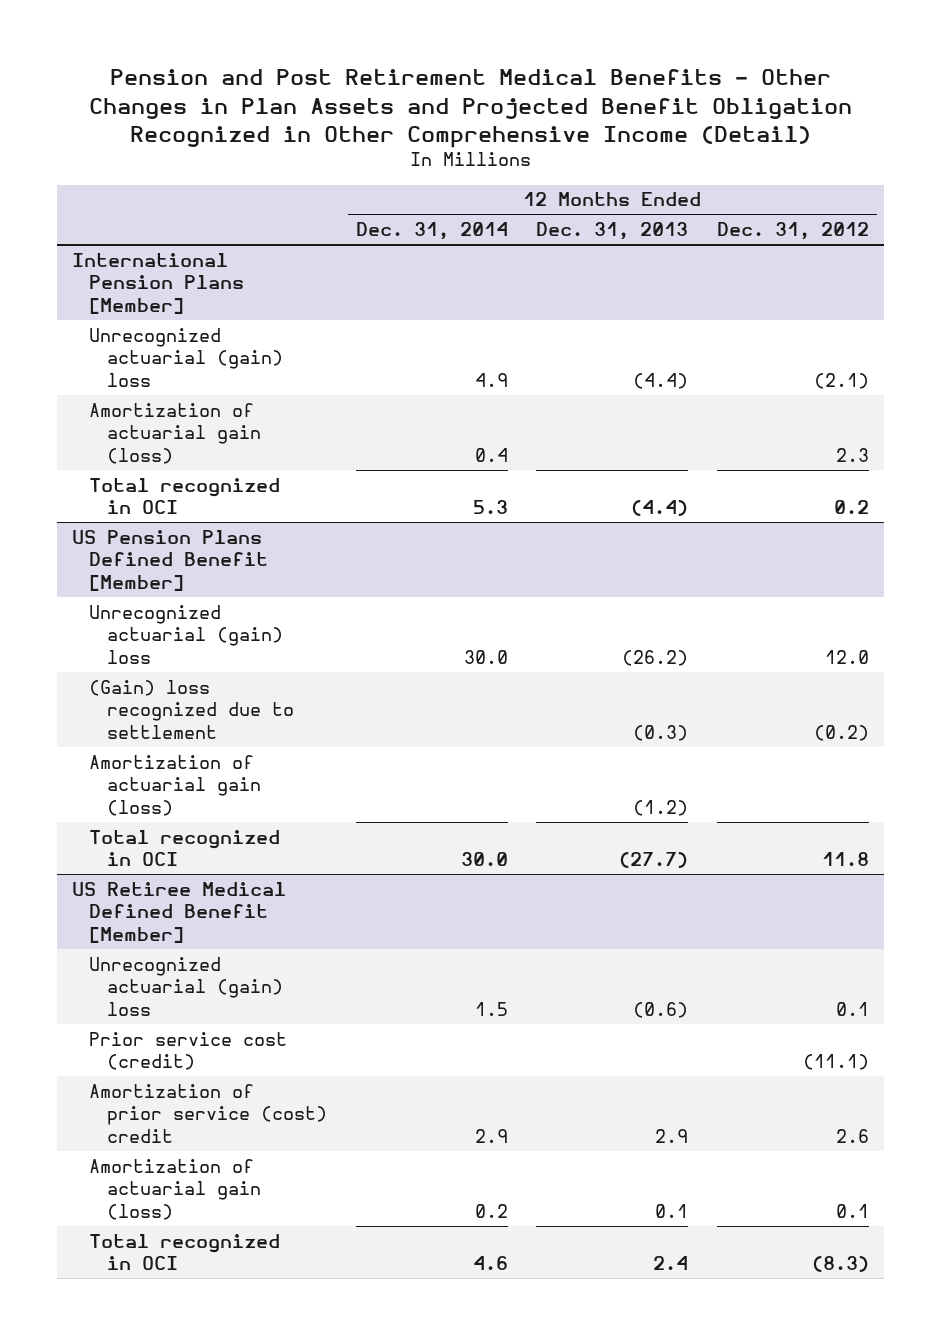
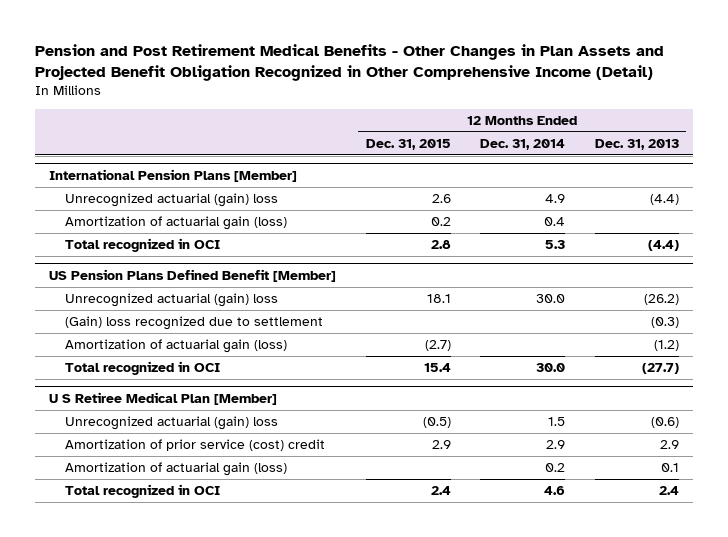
- | 12 Months Ended Dec. 31, 2014 | 12 Months Ended Dec. 31, 2013 | 12 Months Ended Dec. 31, 2012
+ | 12 Months Ended Dec. 31, 2015 | 12 Months Ended Dec. 31, 2014 | 12 Months Ended Dec. 31, 2013
- US Retiree Medical Defined Benefit [Member]
+ U S Retiree Medical Plan [Member]
- Prior service cost (credit) | | | (11.1)

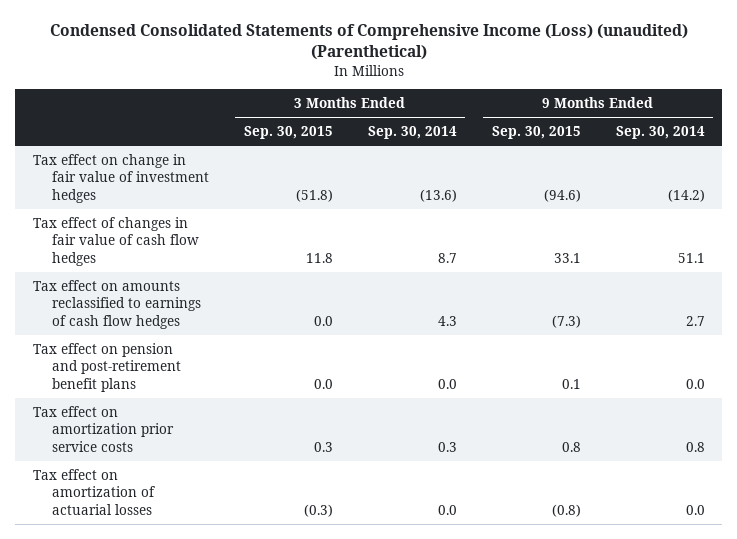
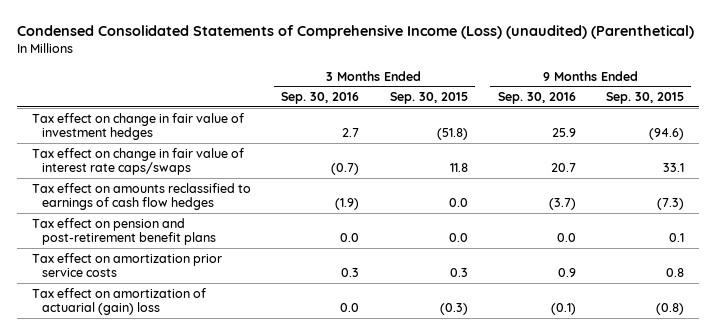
- | 3 Months Ended Sep. 30, 2015 | 3 Months Ended Sep. 30, 2014 | 9 Months Ended Sep. 30, 2015 | 9 Months Ended Sep. 30, 2014
+ | 3 Months Ended Sep. 30, 2016 | 3 Months Ended Sep. 30, 2015 | 9 Months Ended Sep. 30, 2016 | 9 Months Ended Sep. 30, 2015
- Tax effect of changes in fair value of cash flow hedges | 11.8 | 8.7 | 33.1 | 51.1
+ Tax effect on change in fair value of interest rate caps/swaps | (0.7) | 11.8 | 20.7 | 33.1
- Tax effect on amortization of actuarial losses | (0.3) | 0.0 | (0.8) | 0.0
+ Tax effect on amortization of actuarial (gain) loss | 0.0 | (0.3) | (0.1) | (0.8)

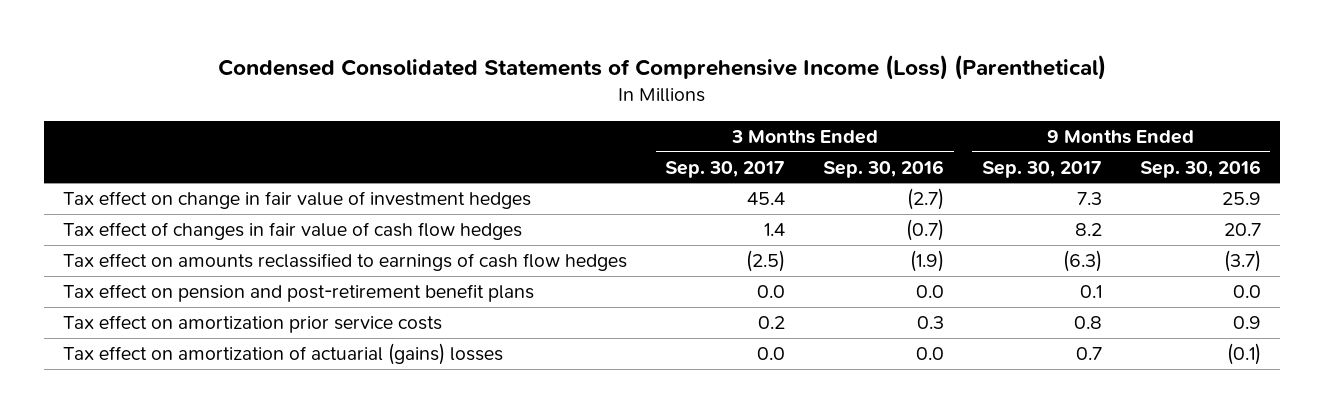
- Condensed Consolidated Statements of Comprehensive Income (Loss) (unaudited) (Parenthetical)
+ Condensed Consolidated Statements of Comprehensive Income (Loss) (Parenthetical)
- | 3 Months Ended Sep. 30, 2016 | 3 Months Ended Sep. 30, 2015 | 9 Months Ended Sep. 30, 2016 | 9 Months Ended Sep. 30, 2015
+ | 3 Months Ended Sep. 30, 2017 | 3 Months Ended Sep. 30, 2016 | 9 Months Ended Sep. 30, 2017 | 9 Months Ended Sep. 30, 2016
- Tax effect on change in fair value of investment hedges | 2.7 | (51.8) | 25.9 | (94.6)
- Tax effect on change in fair value of interest rate caps/swaps | (0.7) | 11.8 | 20.7 | 33.1
+ Tax effect on change in fair value of investment hedges | 45.4 | (2.7) | 7.3 | 25.9
+ Tax effect of changes in fair value of cash flow hedges | 1.4 | (0.7) | 8.2 | 20.7
- Tax effect on amortization of actuarial (gain) loss | 0.0 | (0.3) | (0.1) | (0.8)
+ Tax effect on amortization of actuarial (gains) losses | 0.0 | 0.0 | 0.7 | (0.1)

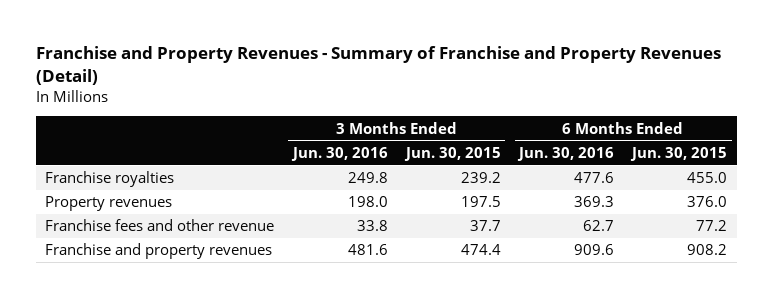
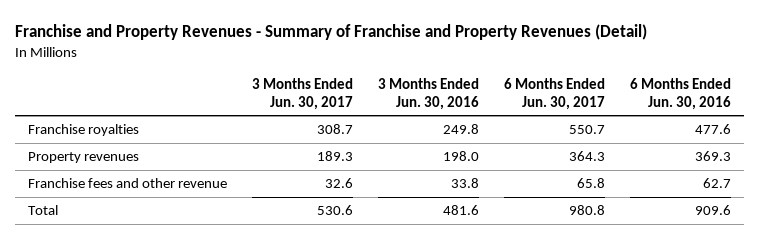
- | 3 Months Ended Jun. 30, 2016 | 3 Months Ended Jun. 30, 2015 | 6 Months Ended Jun. 30, 2016 | 6 Months Ended Jun. 30, 2015
+ | 3 Months Ended Jun. 30, 2017 | 3 Months Ended Jun. 30, 2016 | 6 Months Ended Jun. 30, 2017 | 6 Months Ended Jun. 30, 2016
- Franchise and property revenues | 481.6 | 474.4 | 909.6 | 908.2
+ Total | 530.6 | 481.6 | 980.8 | 909.6

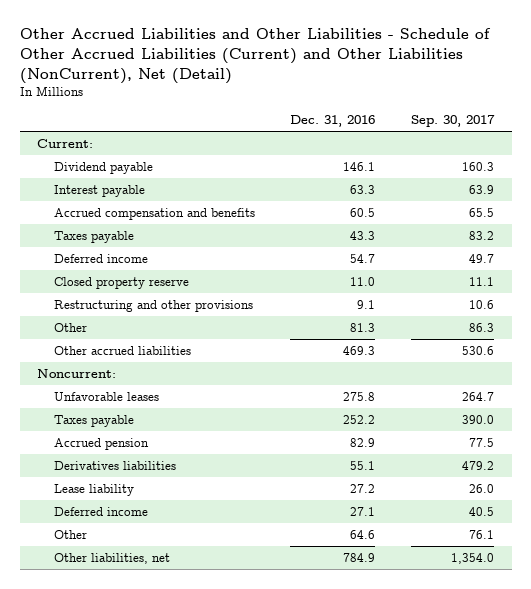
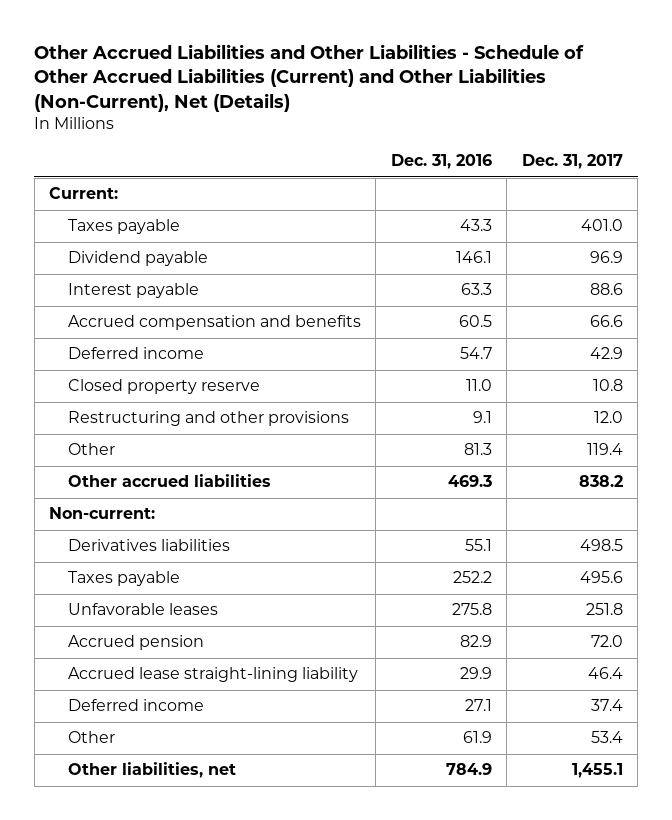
- Other Accrued Liabilities and Other Liabilities - Schedule of Other Accrued Liabilities (Current) and Other Liabilities (NonCurrent), Net (Detail)
+ Other Accrued Liabilities and Other Liabilities - Schedule of Other Accrued Liabilities (Current) and Other Liabilities (Non-Current), Net (Details)
- | Dec. 31, 2016 | Sep. 30, 2017
+ | Dec. 31, 2016 | Dec. 31, 2017
moved up: Taxes payable | 43.3 | 401.0
- Noncurrent:
+ Non-current:
moved up: Derivatives liabilities | 55.1 | 498.5
moved down: Unfavorable leases | 275.8 | 251.8
- Lease liability | 27.2 | 26.0
+ Accrued lease straight-lining liability | 29.9 | 46.4
- Other | 64.6 | 76.1
+ Other | 61.9 | 53.4

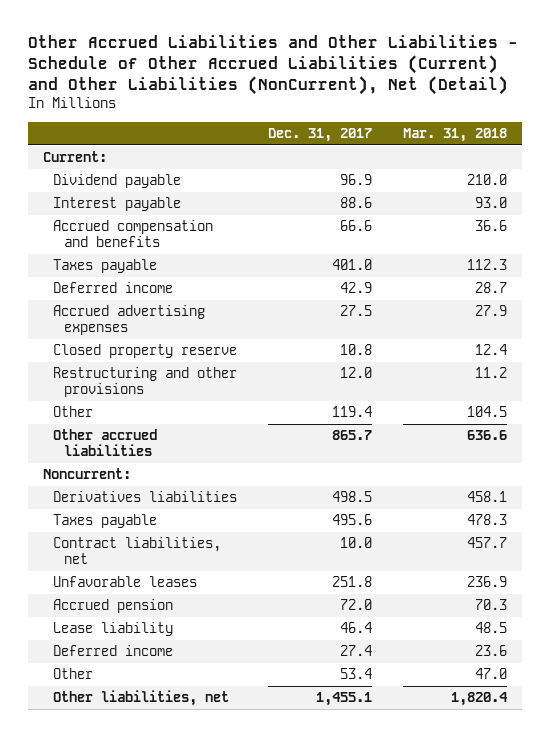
- Other Accrued Liabilities and Other Liabilities - Schedule of Other Accrued Liabilities (Current) and Other Liabilities (Non-Current), Net (Details)
+ Other Accrued Liabilities and Other Liabilities - Schedule of Other Accrued Liabilities (Current) and Other Liabilities (NonCurrent), Net (Detail)
- | Dec. 31, 2016 | Dec. 31, 2017
+ | Dec. 31, 2017 | Mar. 31, 2018
moved down: Taxes payable | 401.0 | 112.3
+ Accrued advertising expenses | 27.5 | 27.9
- Other accrued liabilities | 469.3 | 838.2
- Non-current:
+ Other accrued liabilities | 865.7 | 636.6
+ Noncurrent:
+ Contract liabilities, net | 10.0 | 457.7
- Accrued lease straight-lining liability | 29.9 | 46.4
- Deferred income | 27.1 | 37.4
+ Lease liability | 46.4 | 48.5
+ Deferred income | 27.4 | 23.6

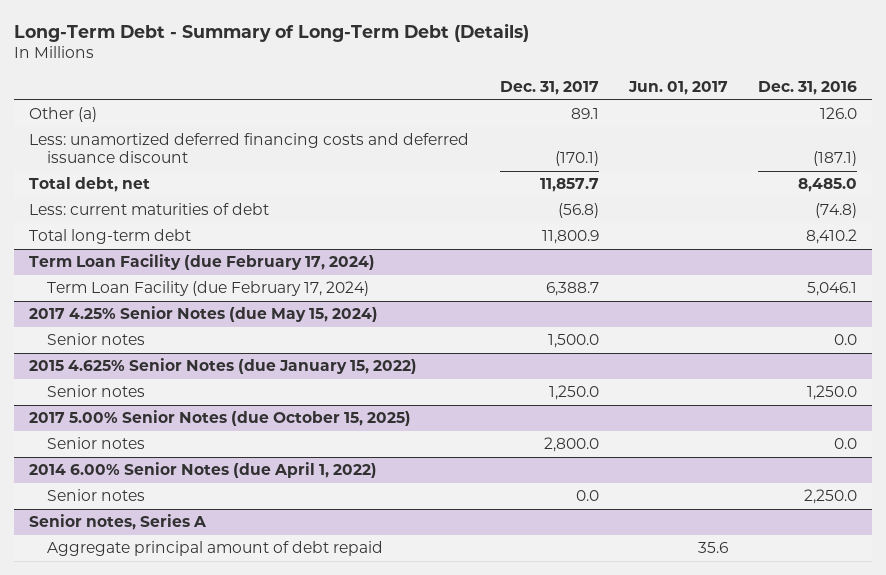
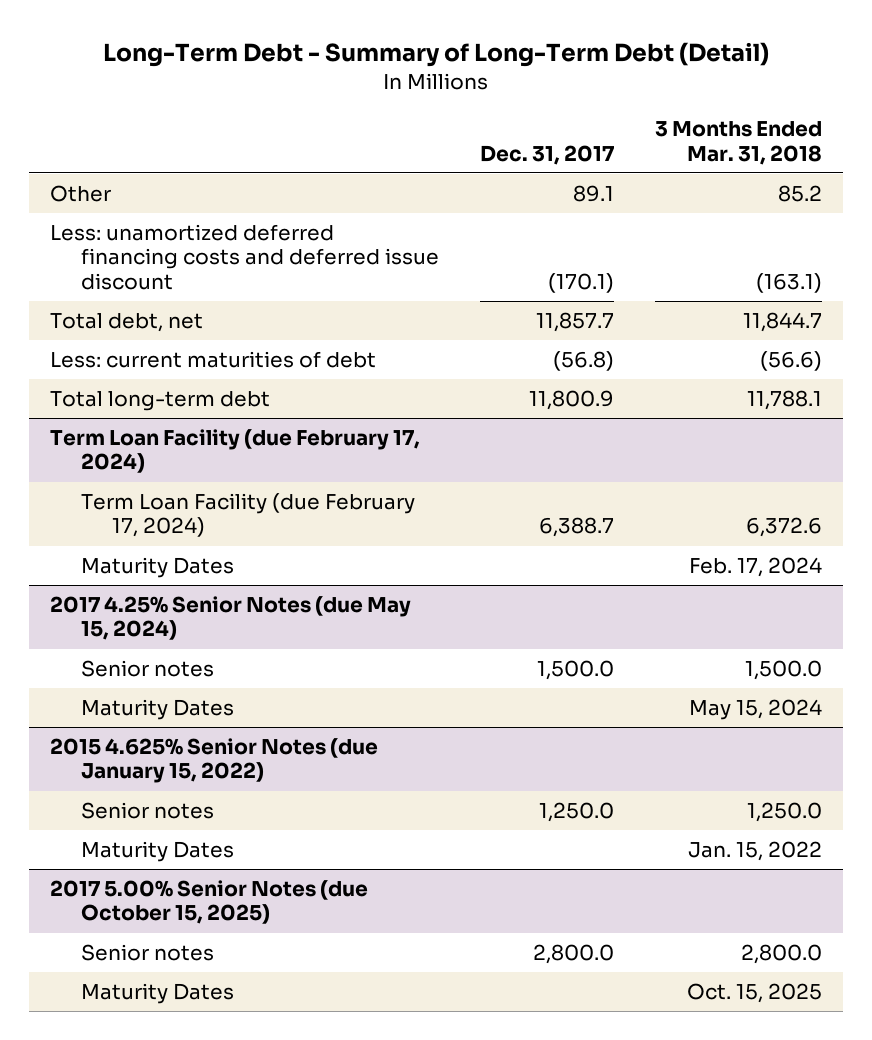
- Long-Term Debt - Summary of Long-Term Debt (Details)
+ Long-Term Debt - Summary of Long-Term Debt (Detail)
- | Dec. 31, 2017 | Jun. 01, 2017 | Dec. 31, 2016
+ | Dec. 31, 2017 | 3 Months Ended Mar. 31, 2018
- Other (a) | 89.1 | | 126.0
- Less: unamortized deferred financing costs and deferred issuance discount | (170.1) | | (187.1)
+ Other | 89.1 | 85.2
+ Less: unamortized deferred financing costs and deferred issue discount | (170.1) | (163.1)
@ Term Loan Facility (due February 17, 2024)
+ Maturity Dates | | Feb. 17, 2024
@ 2017 4.25% Senior Notes (due May 15, 2024)
+ Maturity Dates | | May 15, 2024
@ 2015 4.625% Senior Notes (due January 15, 2022)
+ Maturity Dates | | Jan. 15, 2022
- 2014 6.00% Senior Notes (due April 1, 2022)
- Senior notes | 0.0 | | 2,250.0
- Senior notes, Series A
- Aggregate principal amount of debt repaid | | 35.6 |
@ 2017 5.00% Senior Notes (due October 15, 2025)
+ Maturity Dates | | Oct. 15, 2025

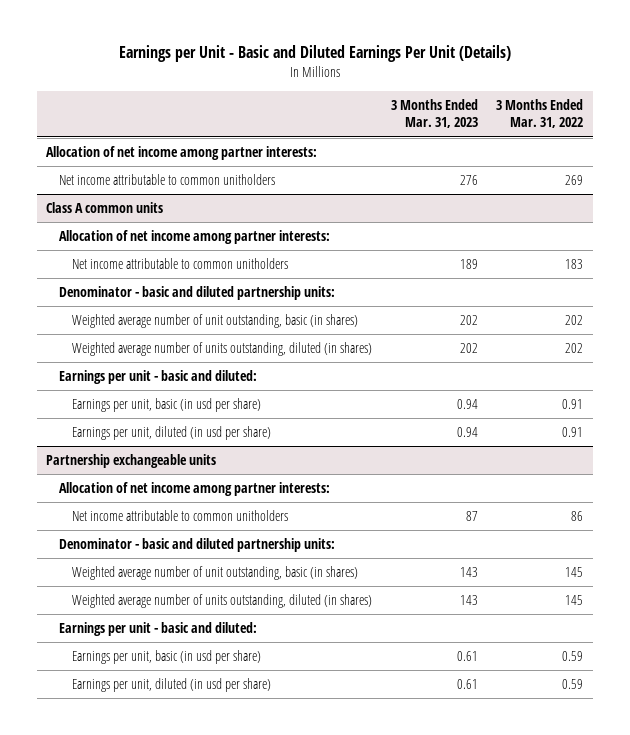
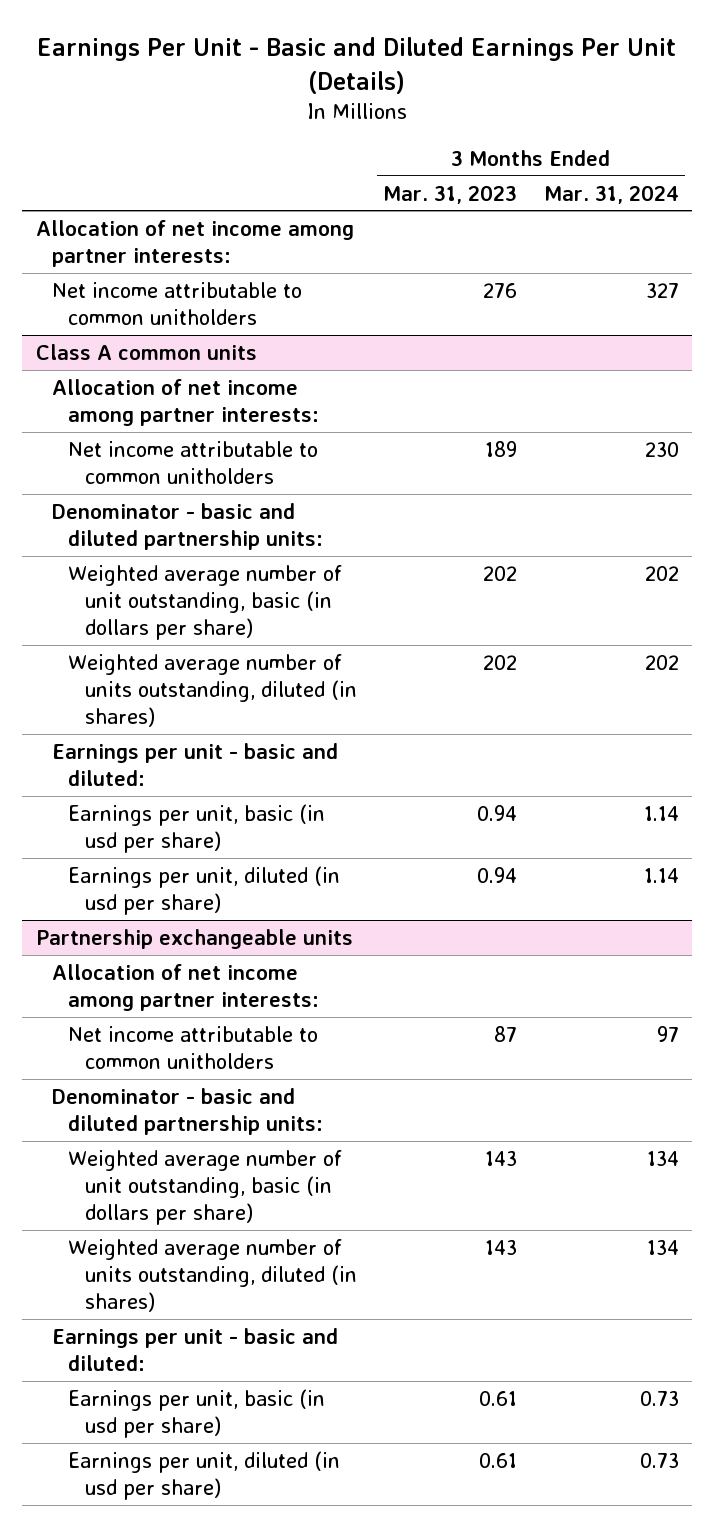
- Earnings per Unit - Basic and Diluted Earnings Per Unit (Details)
+ Earnings Per Unit - Basic and Diluted Earnings Per Unit (Details)
- | 3 Months Ended Mar. 31, 2023 | 3 Months Ended Mar. 31, 2022
+ | 3 Months Ended Mar. 31, 2023 | 3 Months Ended Mar. 31, 2024
@ Class A common units
- Weighted average number of unit outstanding, basic (in shares) | 202 | 202
+ Weighted average number of unit outstanding, basic (in dollars per share) | 202 | 202
@ Partnership exchangeable units
- Weighted average number of unit outstanding, basic (in shares) | 143 | 145
+ Weighted average number of unit outstanding, basic (in dollars per share) | 143 | 134

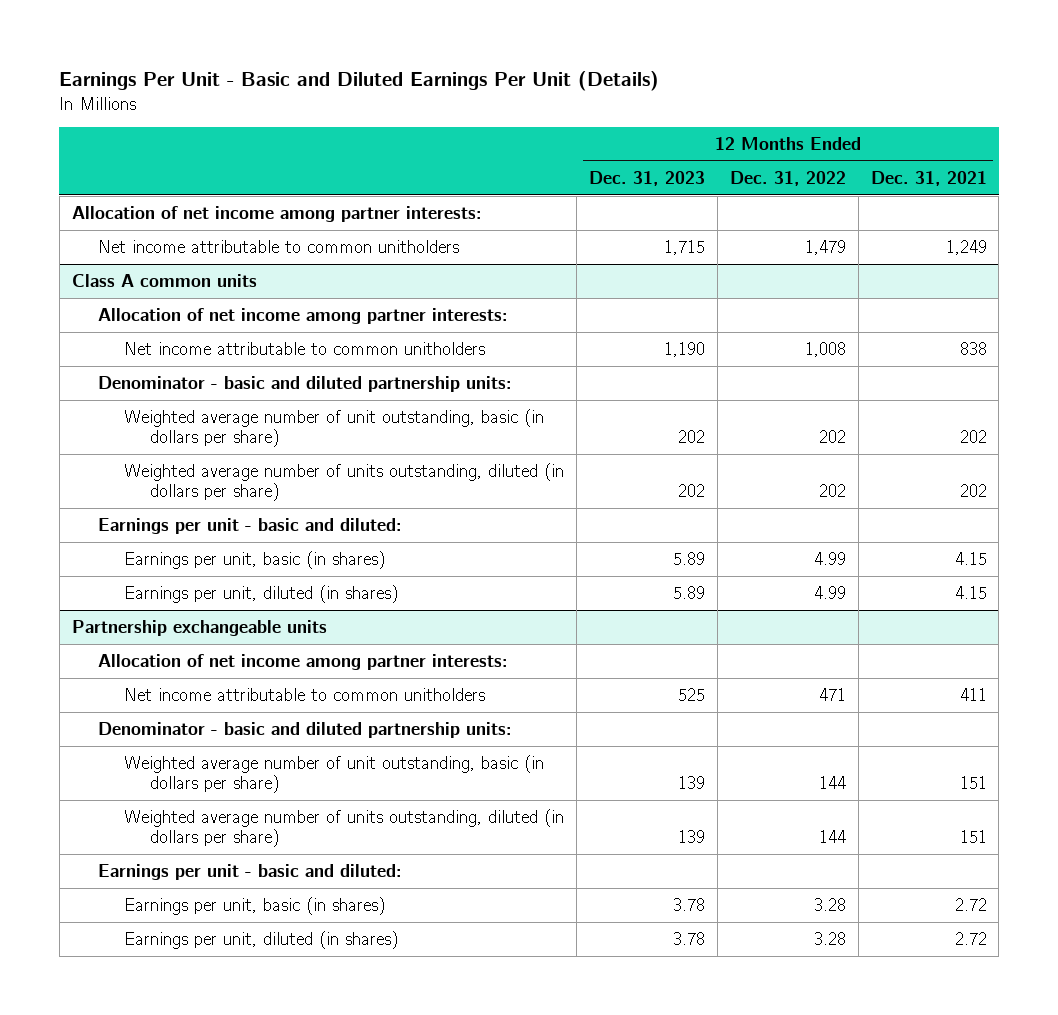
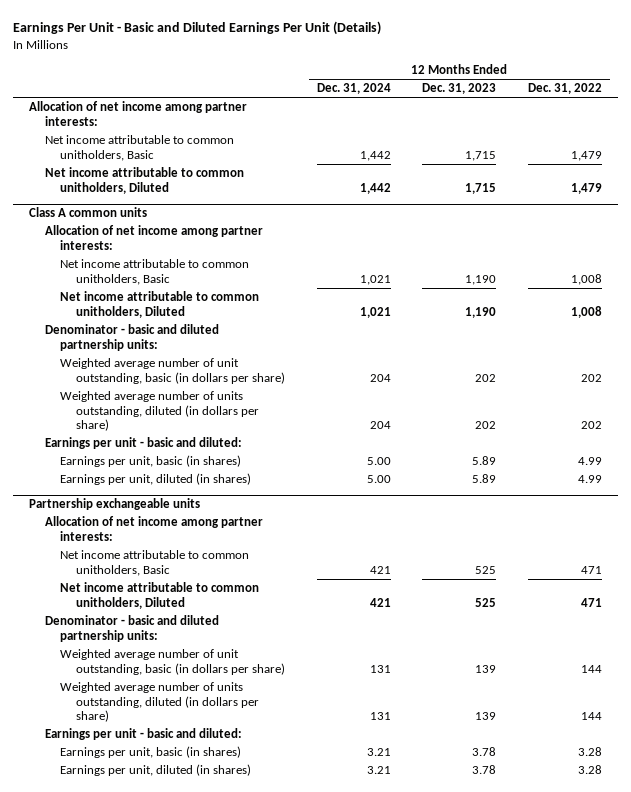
- | 12 Months Ended Dec. 31, 2023 | 12 Months Ended Dec. 31, 2022 | 12 Months Ended Dec. 31, 2021
+ | 12 Months Ended Dec. 31, 2024 | 12 Months Ended Dec. 31, 2023 | 12 Months Ended Dec. 31, 2022
- Net income attributable to common unitholders | 1,715 | 1,479 | 1,249
+ Net income attributable to common unitholders, Basic | 1,442 | 1,715 | 1,479
+ Net income attributable to common unitholders, Diluted | 1,442 | 1,715 | 1,479
@ Class A common units
- Net income attributable to common unitholders | 1,190 | 1,008 | 838
+ Net income attributable to common unitholders, Basic | 1,021 | 1,190 | 1,008
+ Net income attributable to common unitholders, Diluted | 1,021 | 1,190 | 1,008
@ Partnership exchangeable units
- Net income attributable to common unitholders | 525 | 471 | 411
+ Net income attributable to common unitholders, Basic | 421 | 525 | 471
+ Net income attributable to common unitholders, Diluted | 421 | 525 | 471

